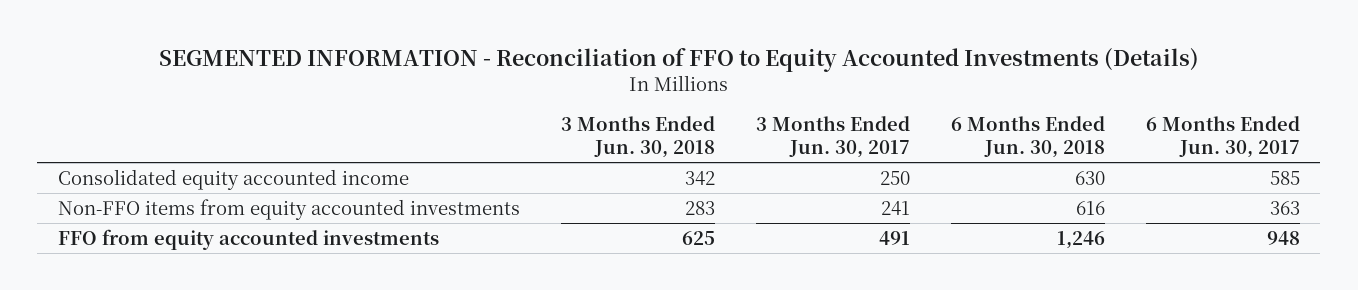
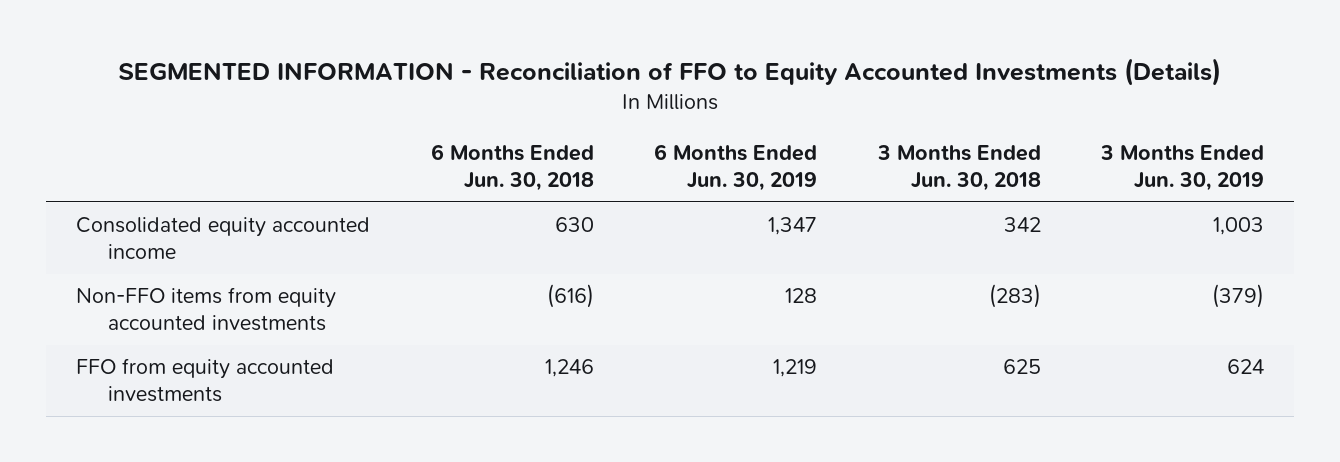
- | 3 Months Ended Jun. 30, 2018 | 3 Months Ended Jun. 30, 2017 | 6 Months Ended Jun. 30, 2018 | 6 Months Ended Jun. 30, 2017
+ | 6 Months Ended Jun. 30, 2018 | 6 Months Ended Jun. 30, 2019 | 3 Months Ended Jun. 30, 2018 | 3 Months Ended Jun. 30, 2019
- Non-FFO items from equity accounted investments | 283 | 241 | 616 | 363
+ Non-FFO items from equity accounted investments | (616) | 128 | (283) | (379)

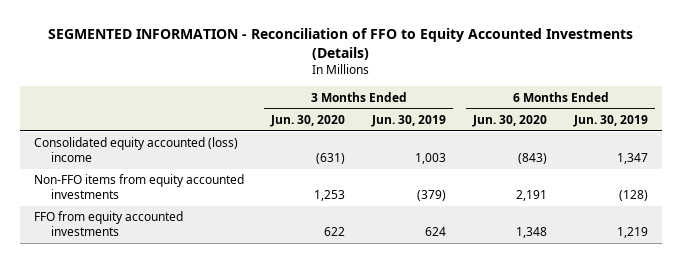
- | 6 Months Ended Jun. 30, 2018 | 6 Months Ended Jun. 30, 2019 | 3 Months Ended Jun. 30, 2018 | 3 Months Ended Jun. 30, 2019
+ | 3 Months Ended Jun. 30, 2020 | 3 Months Ended Jun. 30, 2019 | 6 Months Ended Jun. 30, 2020 | 6 Months Ended Jun. 30, 2019
- Consolidated equity accounted income | 630 | 1,347 | 342 | 1,003
- Non-FFO items from equity accounted investments | (616) | 128 | (283) | (379)
+ Consolidated equity accounted (loss) income | (631) | 1,003 | (843) | 1,347
+ Non-FFO items from equity accounted investments | 1,253 | (379) | 2,191 | (128)

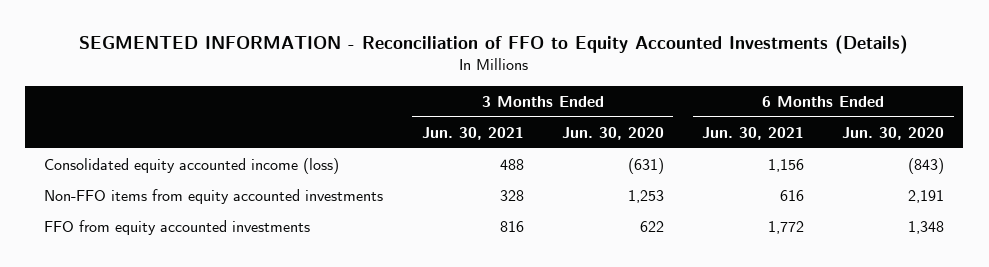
- | 3 Months Ended Jun. 30, 2020 | 3 Months Ended Jun. 30, 2019 | 6 Months Ended Jun. 30, 2020 | 6 Months Ended Jun. 30, 2019
+ | 3 Months Ended Jun. 30, 2021 | 3 Months Ended Jun. 30, 2020 | 6 Months Ended Jun. 30, 2021 | 6 Months Ended Jun. 30, 2020
- Consolidated equity accounted (loss) income | (631) | 1,003 | (843) | 1,347
+ Consolidated equity accounted income (loss) | 488 | (631) | 1,156 | (843)

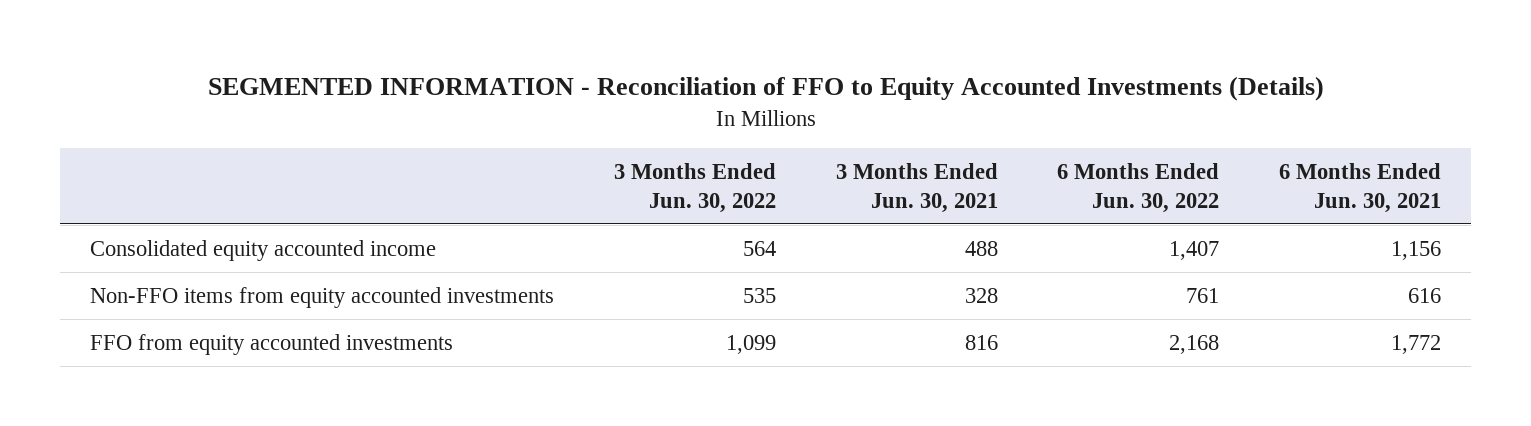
- | 3 Months Ended Jun. 30, 2021 | 3 Months Ended Jun. 30, 2020 | 6 Months Ended Jun. 30, 2021 | 6 Months Ended Jun. 30, 2020
+ | 3 Months Ended Jun. 30, 2022 | 3 Months Ended Jun. 30, 2021 | 6 Months Ended Jun. 30, 2022 | 6 Months Ended Jun. 30, 2021
- Consolidated equity accounted income (loss) | 488 | (631) | 1,156 | (843)
+ Consolidated equity accounted income | 564 | 488 | 1,407 | 1,156

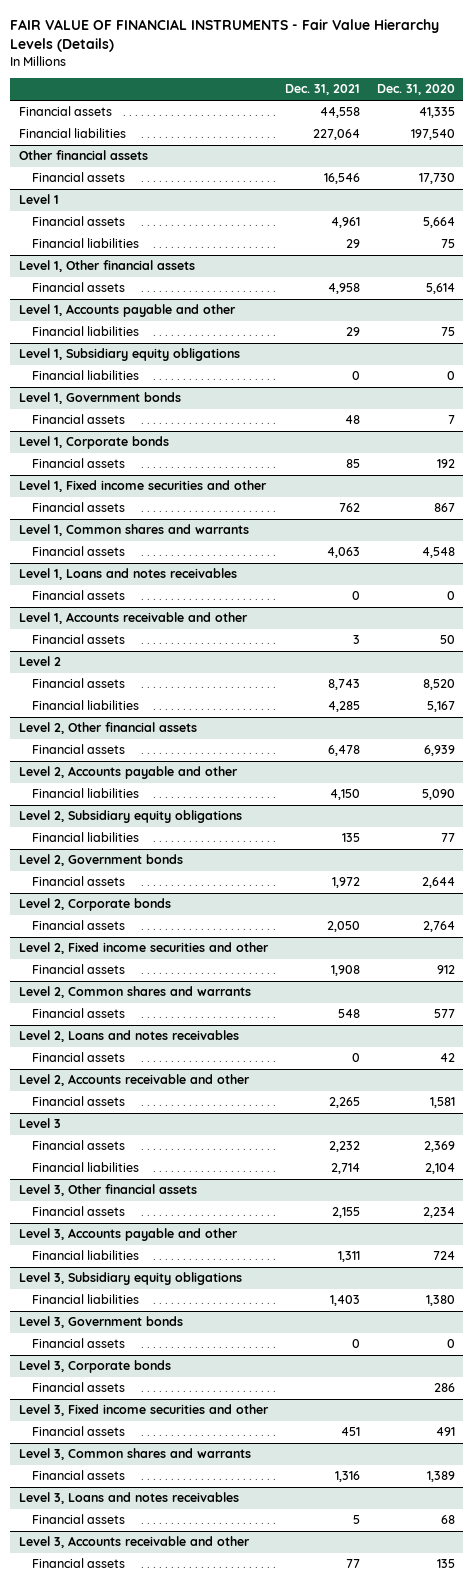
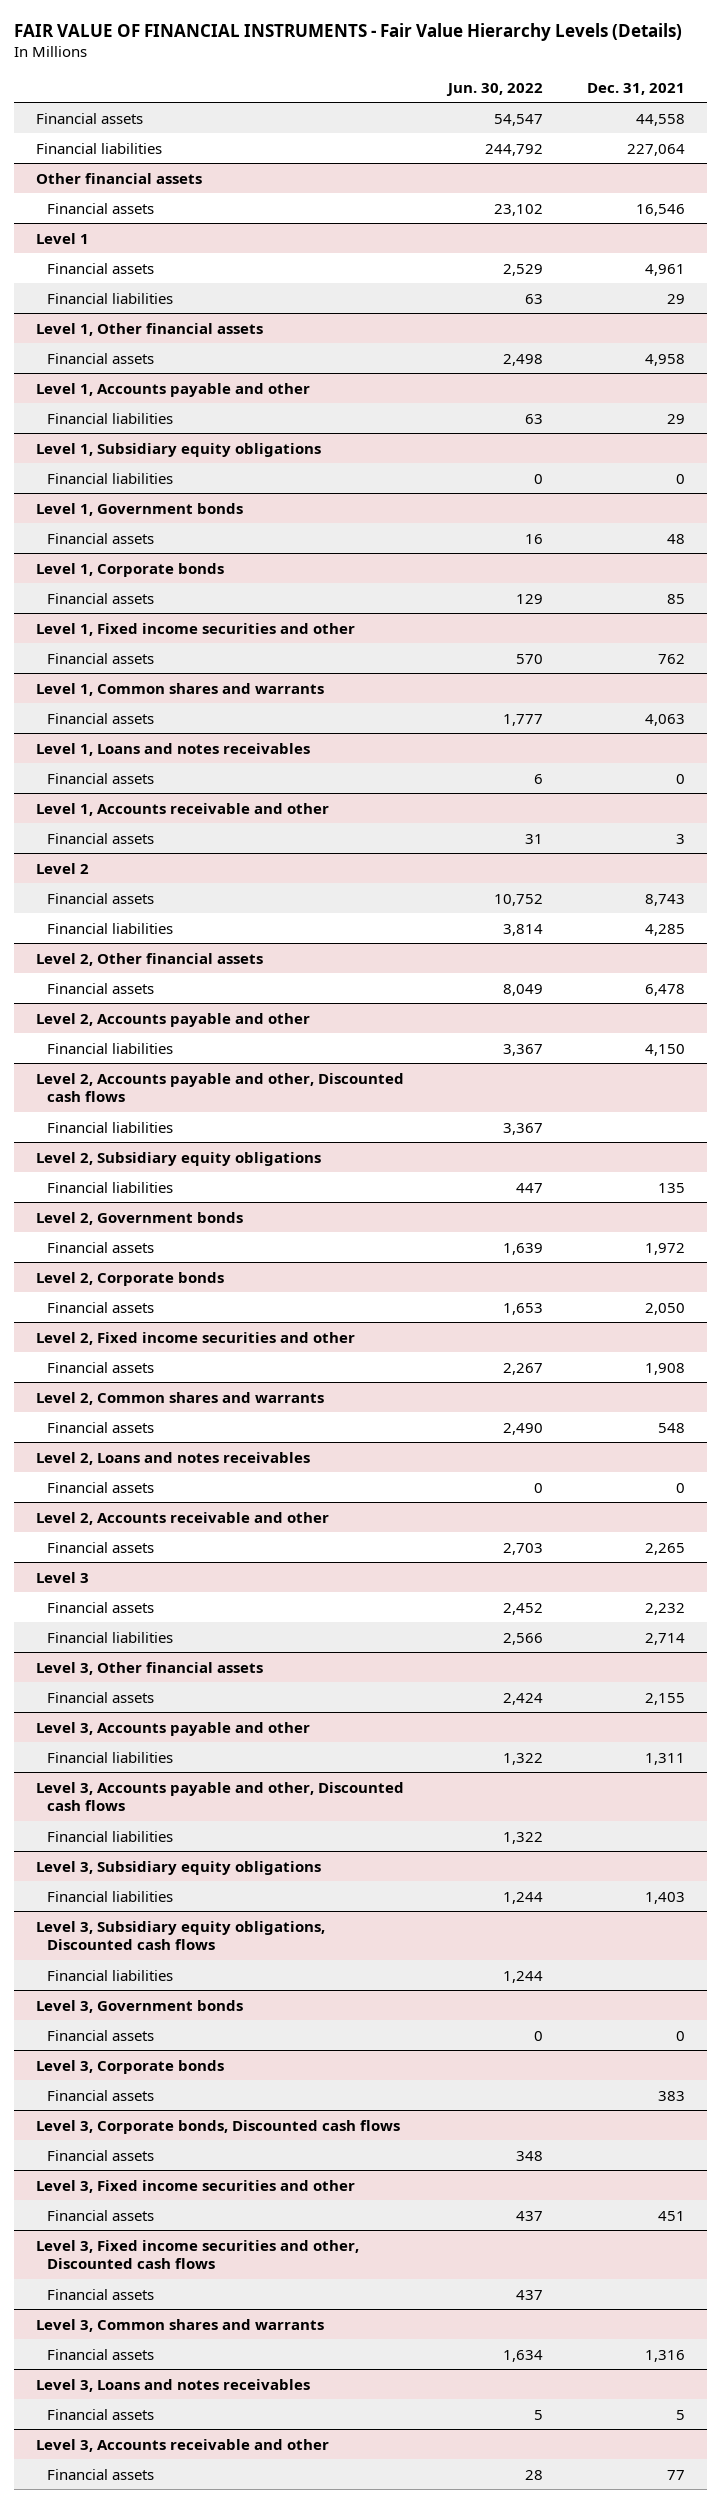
- | Dec. 31, 2021 | Dec. 31, 2020
+ | Jun. 30, 2022 | Dec. 31, 2021
+ Level 2, Accounts payable and other, Discounted cash flows
+ Financial liabilities | 3,367 |
+ Level 3, Accounts payable and other, Discounted cash flows
+ Financial liabilities | 1,322 |
+ Level 3, Subsidiary equity obligations, Discounted cash flows
+ Financial liabilities | 1,244 |
@ Level 3, Corporate bonds
+ Financial assets | | 383
+ Level 3, Corporate bonds, Discounted cash flows
+ Level 3, Fixed income securities and other, Discounted cash flows
+ Financial assets | 437 |

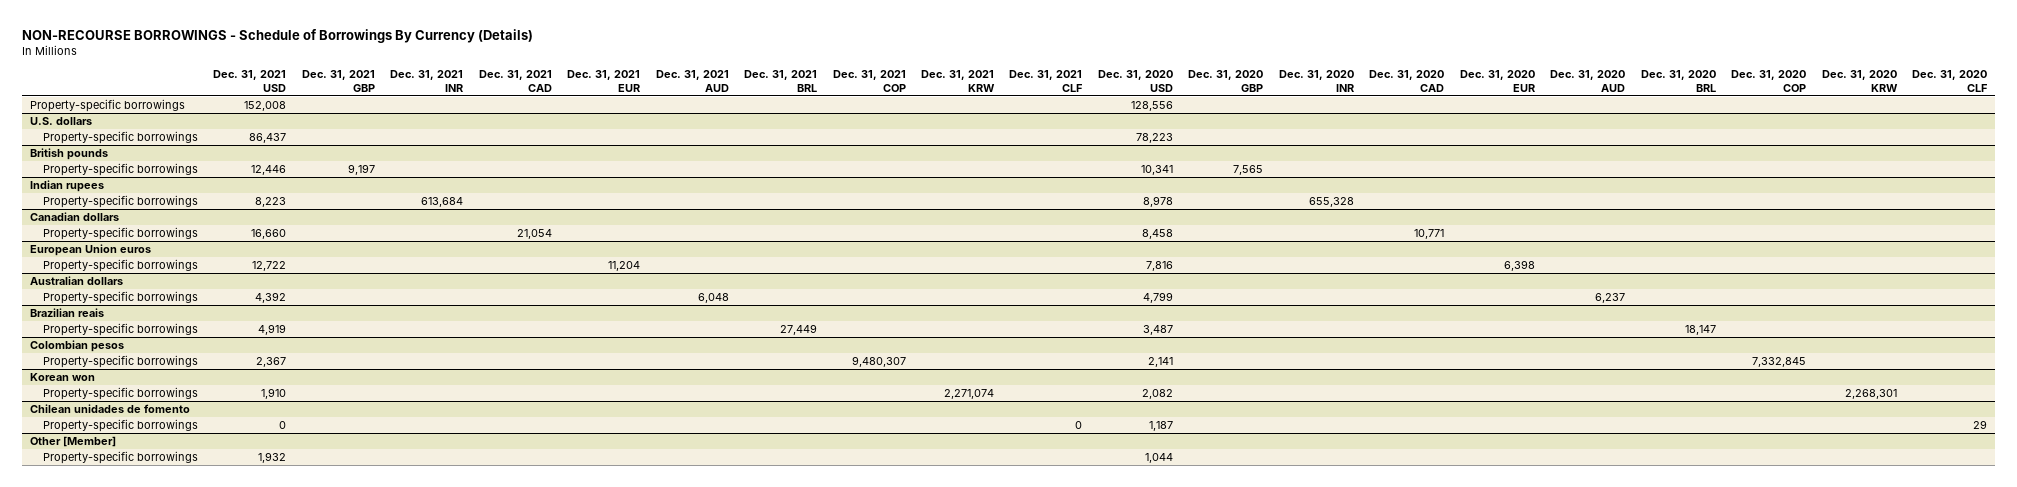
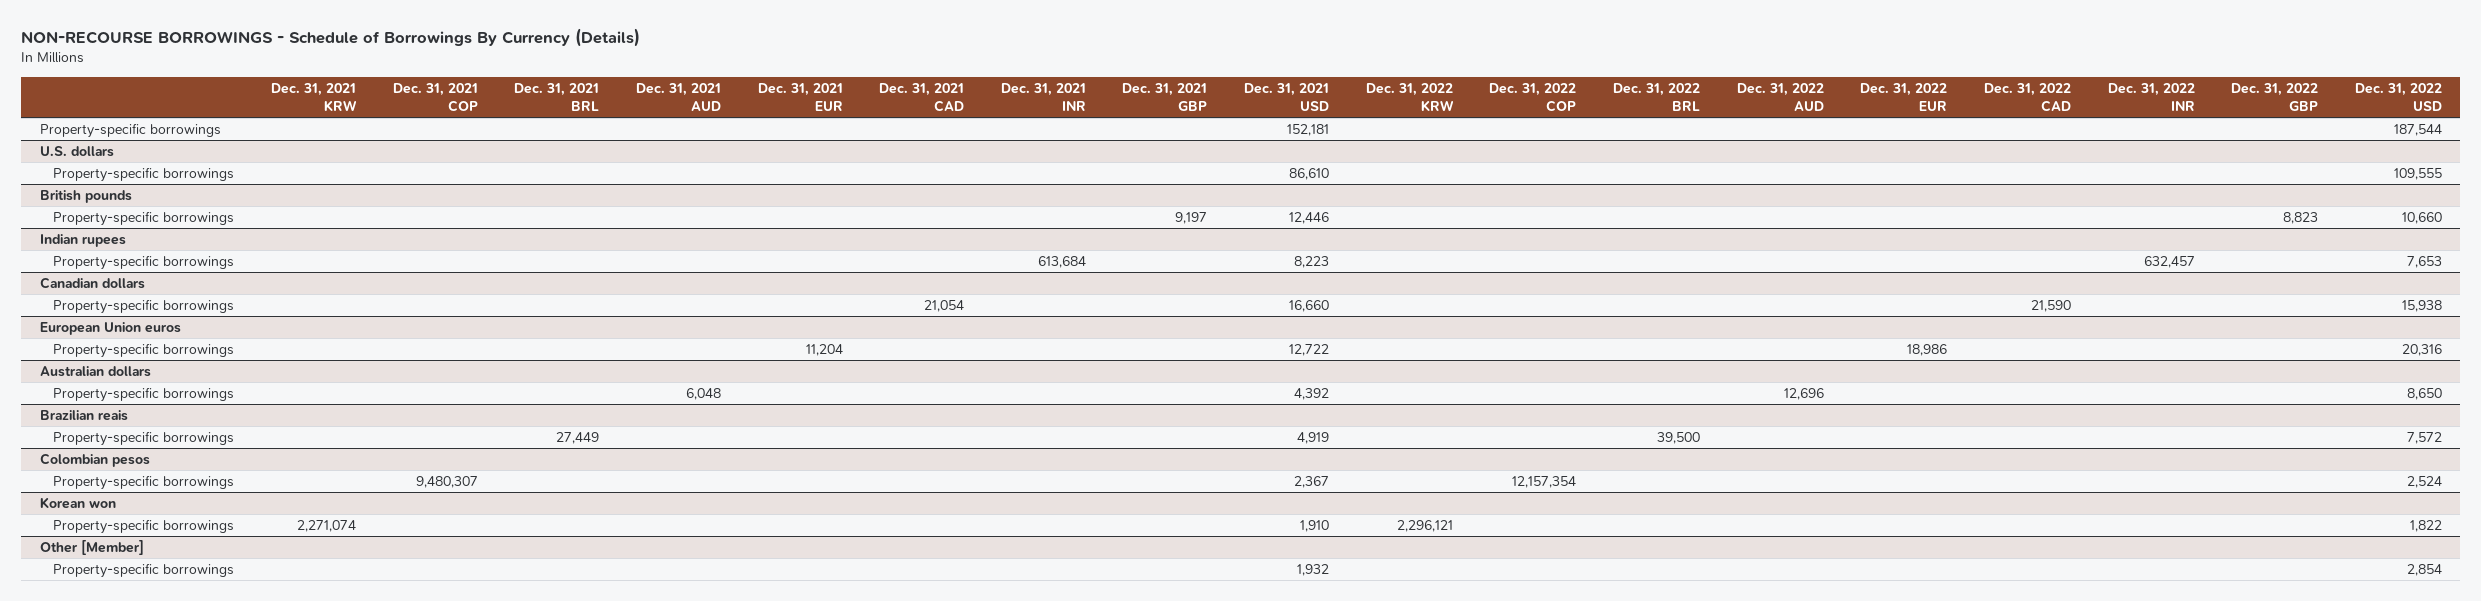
- | Dec. 31, 2021 USD | Dec. 31, 2021 GBP | Dec. 31, 2021 INR | Dec. 31, 2021 CAD | Dec. 31, 2021 EUR | Dec. 31, 2021 AUD | Dec. 31, 2021 BRL | Dec. 31, 2021 COP | Dec. 31, 2021 KRW | Dec. 31, 2021 CLF | Dec. 31, 2020 USD | Dec. 31, 2020 GBP | Dec. 31, 2020 INR | Dec. 31, 2020 CAD | Dec. 31, 2020 EUR | Dec. 31, 2020 AUD | Dec. 31, 2020 BRL | Dec. 31, 2020 COP | Dec. 31, 2020 KRW | Dec. 31, 2020 CLF
+ | Dec. 31, 2021 KRW | Dec. 31, 2021 COP | Dec. 31, 2021 BRL | Dec. 31, 2021 AUD | Dec. 31, 2021 EUR | Dec. 31, 2021 CAD | Dec. 31, 2021 INR | Dec. 31, 2021 GBP | Dec. 31, 2021 USD | Dec. 31, 2022 KRW | Dec. 31, 2022 COP | Dec. 31, 2022 BRL | Dec. 31, 2022 AUD | Dec. 31, 2022 EUR | Dec. 31, 2022 CAD | Dec. 31, 2022 INR | Dec. 31, 2022 GBP | Dec. 31, 2022 USD
- Property-specific borrowings | 152,008 | | | | | | | | | | 128,556 | | | | | | | | |
+ Property-specific borrowings | | | | | | | | | 152,181 | | | | | | | | | 187,544
@ U.S. dollars
- Property-specific borrowings | 86,437 | | | | | | | | | | 78,223 | | | | | | | | |
+ Property-specific borrowings | | | | | | | | | 86,610 | | | | | | | | | 109,555
- Chilean unidades de fomento
- Property-specific borrowings | 0 | | | | | | | | | 0 | 1,187 | | | | | | | | | 29

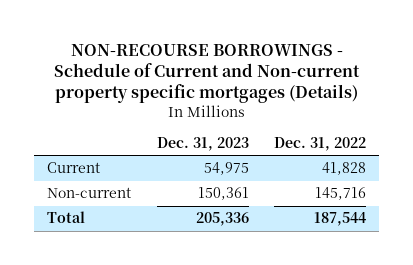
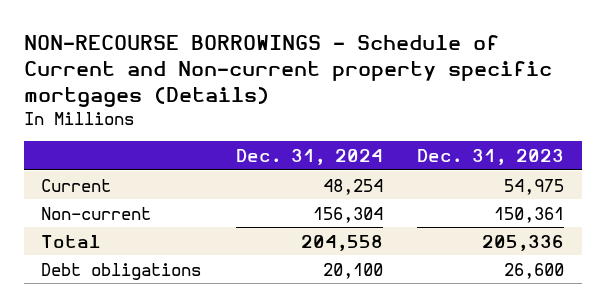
- | Dec. 31, 2023 | Dec. 31, 2022
+ | Dec. 31, 2024 | Dec. 31, 2023
+ Debt obligations | 20,100 | 26,600

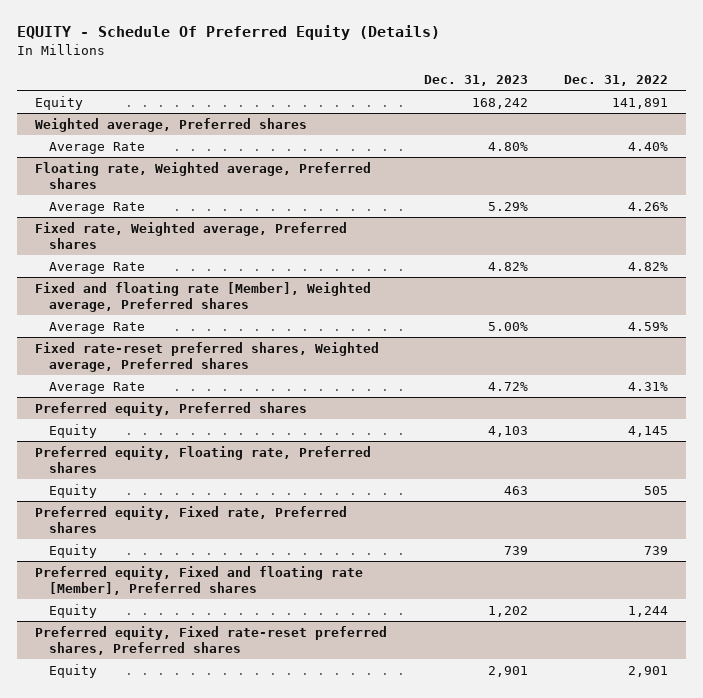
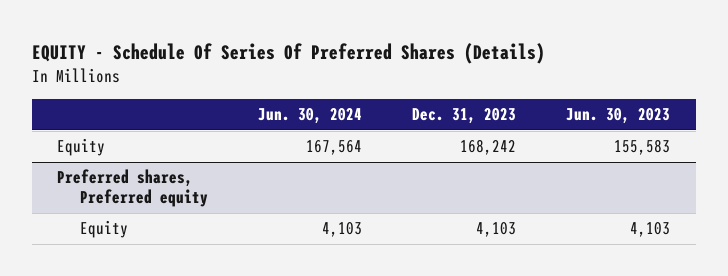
- EQUITY - Schedule Of Preferred Equity (Details)
+ EQUITY - Schedule Of Series Of Preferred Shares (Details)
- | Dec. 31, 2023 | Dec. 31, 2022
+ | Jun. 30, 2024 | Dec. 31, 2023 | Jun. 30, 2023
- Weighted average, Preferred shares
- Average Rate | 4.80% | 4.40%
- Floating rate, Weighted average, Preferred shares
- Average Rate | 5.29% | 4.26%
- Fixed rate, Weighted average, Preferred shares
- Average Rate | 4.82% | 4.82%
- Fixed and floating rate [Member], Weighted average, Preferred shares
- Average Rate | 5.00% | 4.59%
- Fixed rate-reset preferred shares, Weighted average, Preferred shares
- Average Rate | 4.72% | 4.31%
- Preferred equity, Preferred shares
+ Preferred shares, Preferred equity
- Preferred equity, Floating rate, Preferred shares
- Equity | 463 | 505
- Preferred equity, Fixed rate, Preferred shares
- Equity | 739 | 739
- Preferred equity, Fixed and floating rate [Member], Preferred shares
- Equity | 1,202 | 1,244
- Preferred equity, Fixed rate-reset preferred shares, Preferred shares
- Equity | 2,901 | 2,901

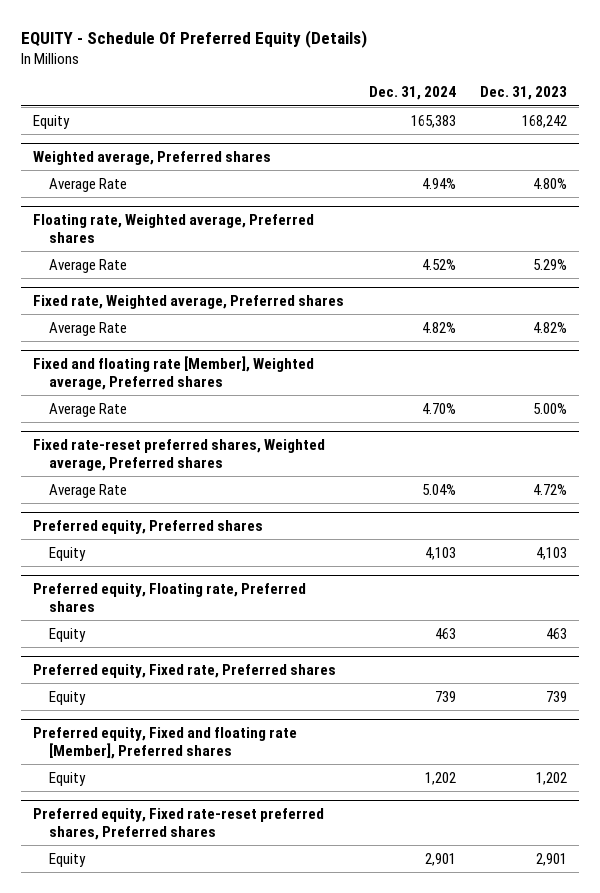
- EQUITY - Schedule Of Series Of Preferred Shares (Details)
+ EQUITY - Schedule Of Preferred Equity (Details)
- | Jun. 30, 2024 | Dec. 31, 2023 | Jun. 30, 2023
+ | Dec. 31, 2024 | Dec. 31, 2023
- Preferred shares, Preferred equity
+ Weighted average, Preferred shares
+ Average Rate | 4.94% | 4.80%
+ Floating rate, Weighted average, Preferred shares
+ Average Rate | 4.52% | 5.29%
+ Fixed rate, Weighted average, Preferred shares
+ Average Rate | 4.82% | 4.82%
+ Fixed and floating rate [Member], Weighted average, Preferred shares
+ Average Rate | 4.70% | 5.00%
+ Fixed rate-reset preferred shares, Weighted average, Preferred shares
+ Average Rate | 5.04% | 4.72%
+ Preferred equity, Preferred shares
+ Preferred equity, Floating rate, Preferred shares
+ Equity | 463 | 463
+ Preferred equity, Fixed rate, Preferred shares
+ Equity | 739 | 739
+ Preferred equity, Fixed and floating rate [Member], Preferred shares
+ Equity | 1,202 | 1,202
+ Preferred equity, Fixed rate-reset preferred shares, Preferred shares
+ Equity | 2,901 | 2,901

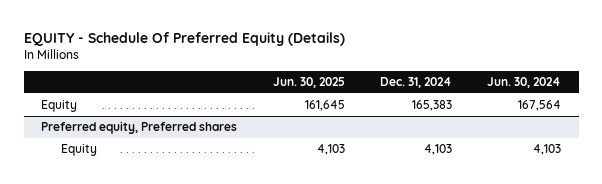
- | Dec. 31, 2024 | Dec. 31, 2023
+ | Jun. 30, 2025 | Dec. 31, 2024 | Jun. 30, 2024
- Weighted average, Preferred shares
- Average Rate | 4.94% | 4.80%
- Floating rate, Weighted average, Preferred shares
- Average Rate | 4.52% | 5.29%
- Fixed rate, Weighted average, Preferred shares
- Average Rate | 4.82% | 4.82%
- Fixed and floating rate [Member], Weighted average, Preferred shares
- Average Rate | 4.70% | 5.00%
- Fixed rate-reset preferred shares, Weighted average, Preferred shares
- Average Rate | 5.04% | 4.72%
- Preferred equity, Floating rate, Preferred shares
- Equity | 463 | 463
- Preferred equity, Fixed rate, Preferred shares
- Equity | 739 | 739
- Preferred equity, Fixed and floating rate [Member], Preferred shares
- Equity | 1,202 | 1,202
- Preferred equity, Fixed rate-reset preferred shares, Preferred shares
- Equity | 2,901 | 2,901

